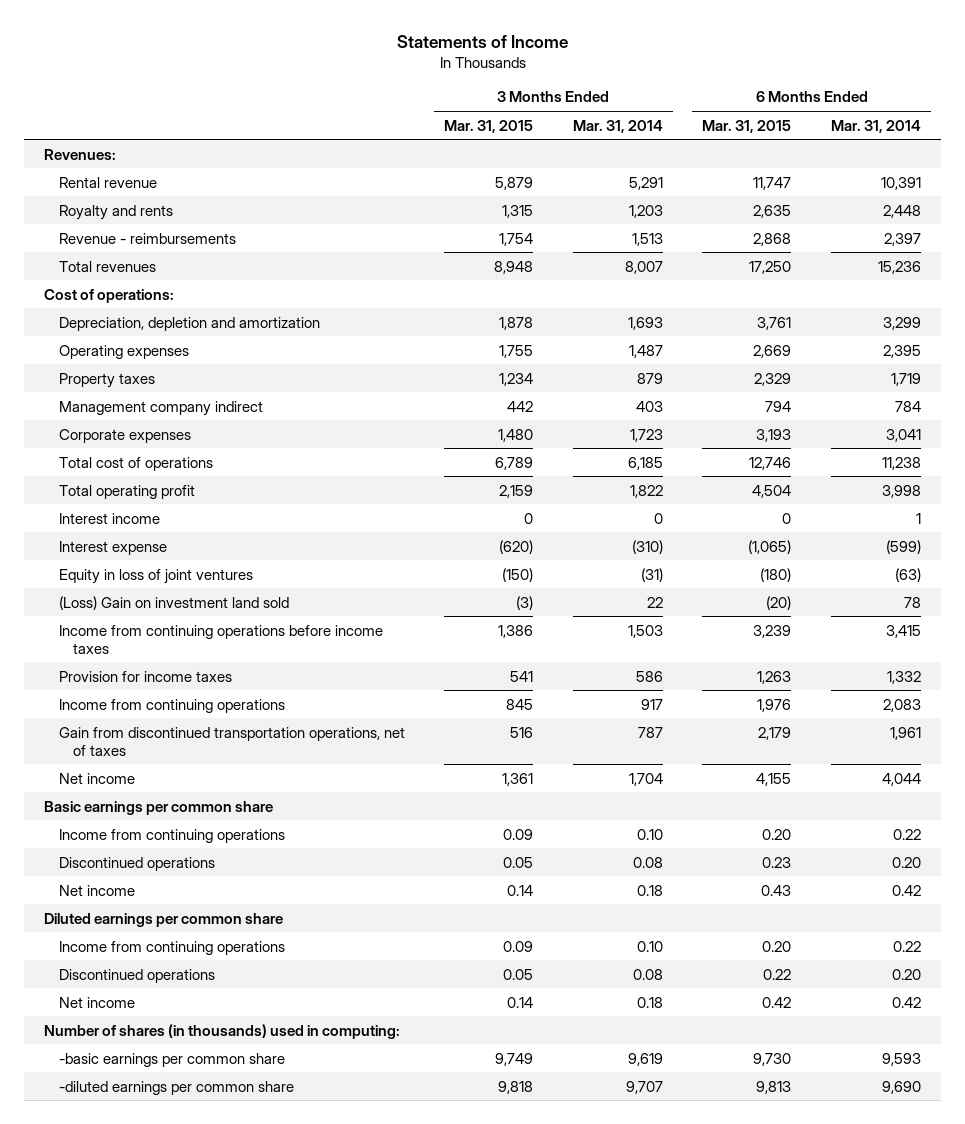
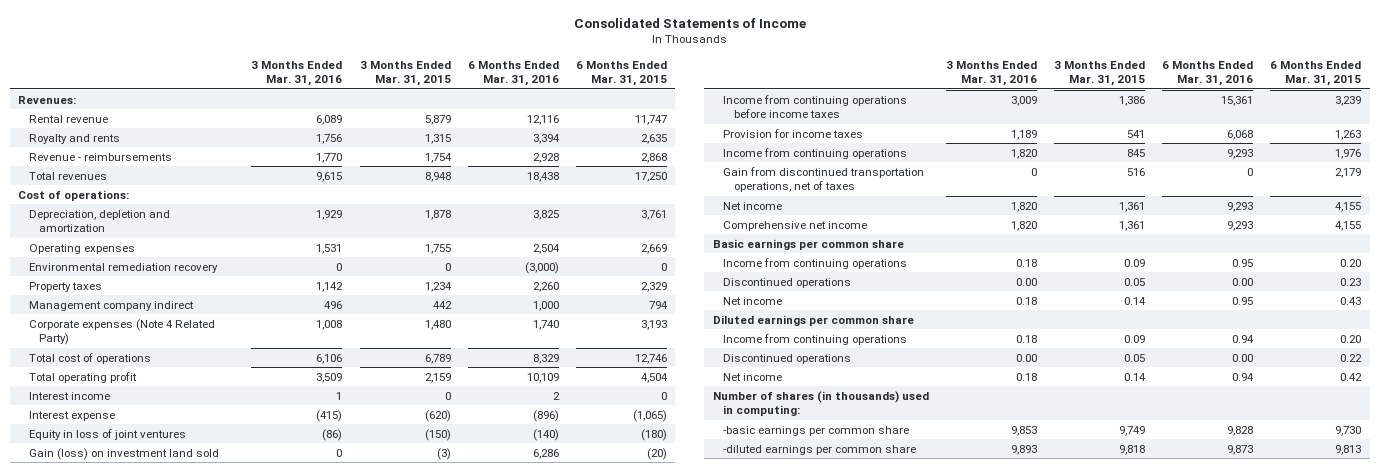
- Statements of Income
+ Consolidated Statements of Income
- | 3 Months Ended Mar. 31, 2015 | 3 Months Ended Mar. 31, 2014 | 6 Months Ended Mar. 31, 2015 | 6 Months Ended Mar. 31, 2014
+ | 3 Months Ended Mar. 31, 2016 | 3 Months Ended Mar. 31, 2015 | 6 Months Ended Mar. 31, 2016 | 6 Months Ended Mar. 31, 2015
+ Environmental remediation recovery | 0 | 0 | (3,000) | 0
- Corporate expenses | 1,480 | 1,723 | 3,193 | 3,041
+ Corporate expenses (Note 4 Related Party) | 1,008 | 1,480 | 1,740 | 3,193
- (Loss) Gain on investment land sold | (3) | 22 | (20) | 78
+ Gain (loss) on investment land sold | 0 | (3) | 6,286 | (20)
+ Comprehensive net income | 1,820 | 1,361 | 9,293 | 4,155

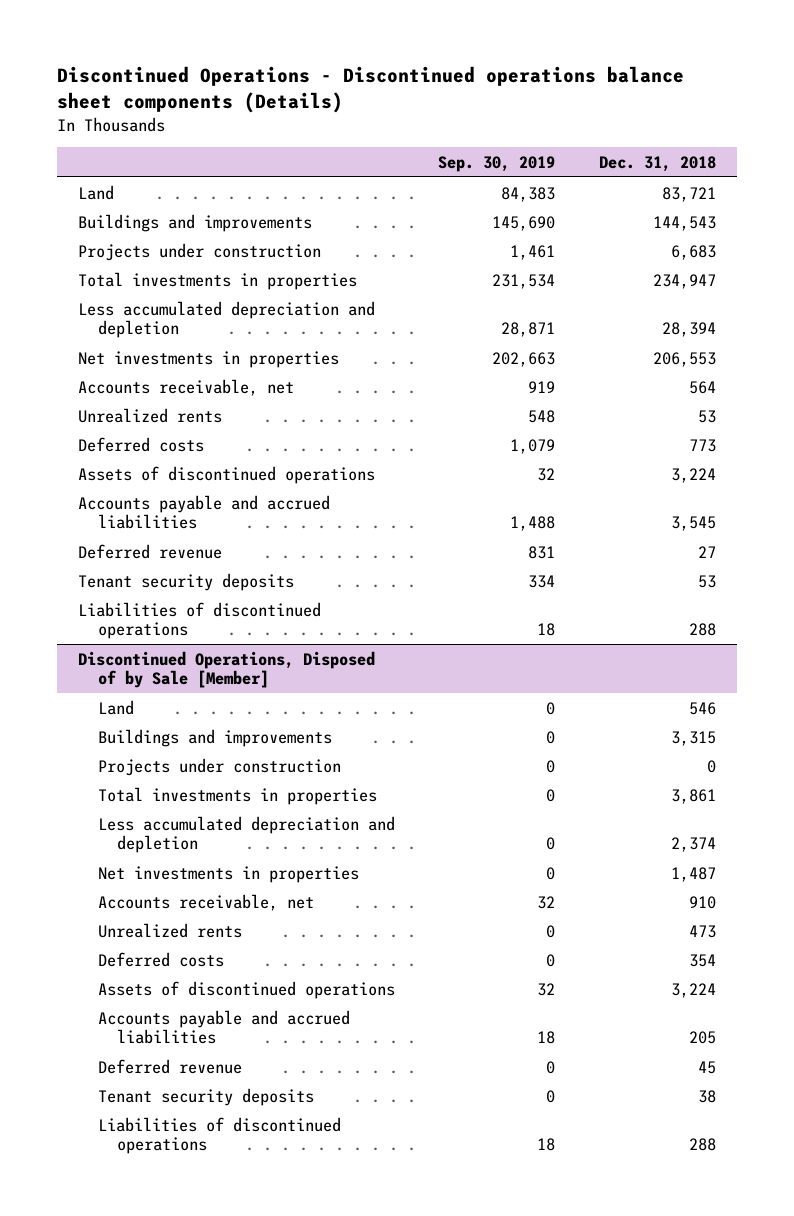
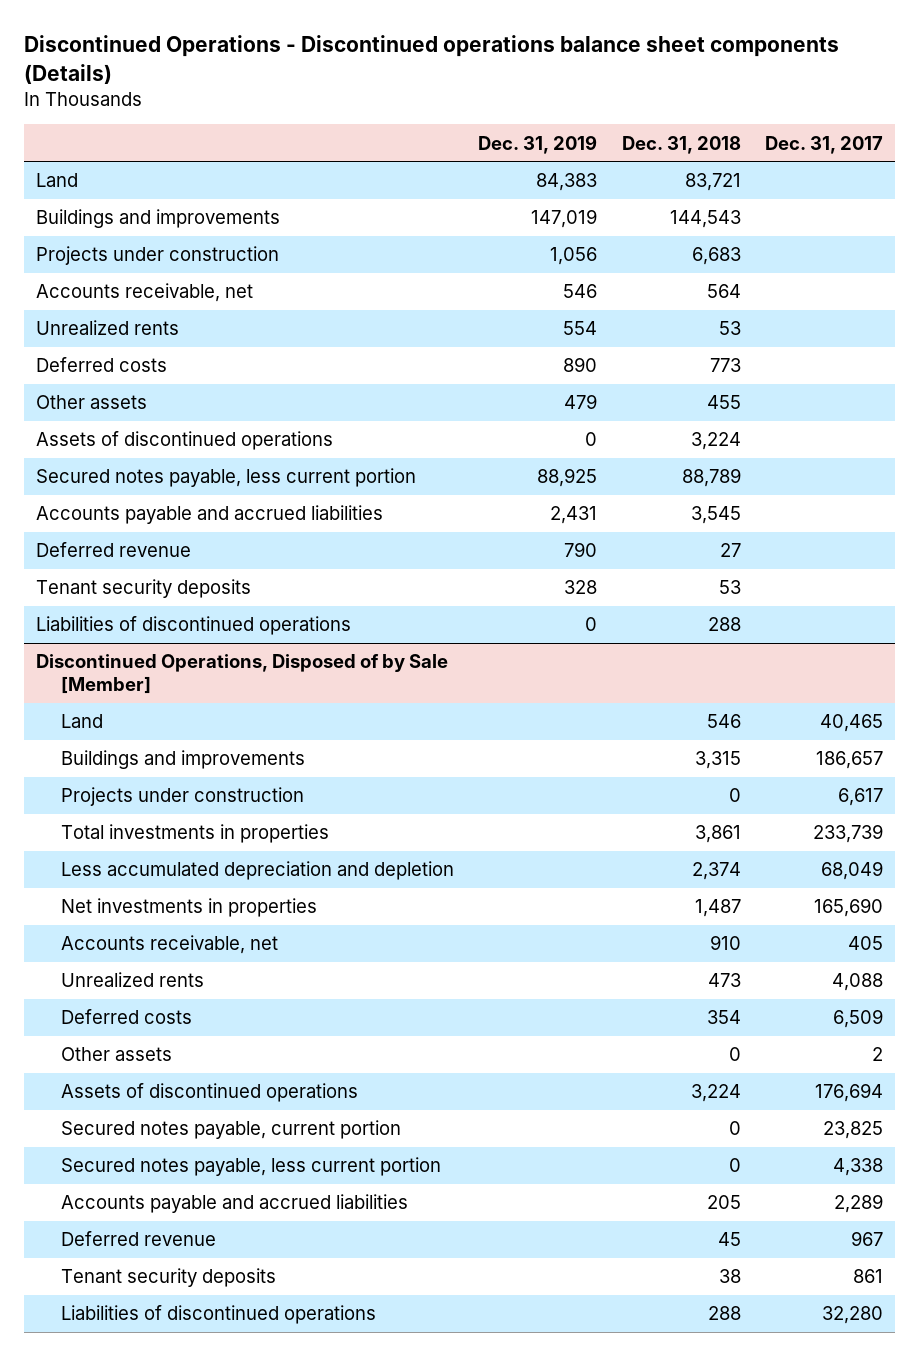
- | Sep. 30, 2019 | Dec. 31, 2018
+ | Dec. 31, 2019 | Dec. 31, 2018 | Dec. 31, 2017
- Total investments in properties | 231,534 | 234,947
- Less accumulated depreciation and depletion | 28,871 | 28,394
- Net investments in properties | 202,663 | 206,553
+ Other assets | 479 | 455 |
+ Secured notes payable, less current portion | 88,925 | 88,789 |
@ Discontinued Operations, Disposed of by Sale [Member]
+ Other assets | | 0 | 2
+ Secured notes payable, current portion | | 0 | 23,825
+ Secured notes payable, less current portion | | 0 | 4,338

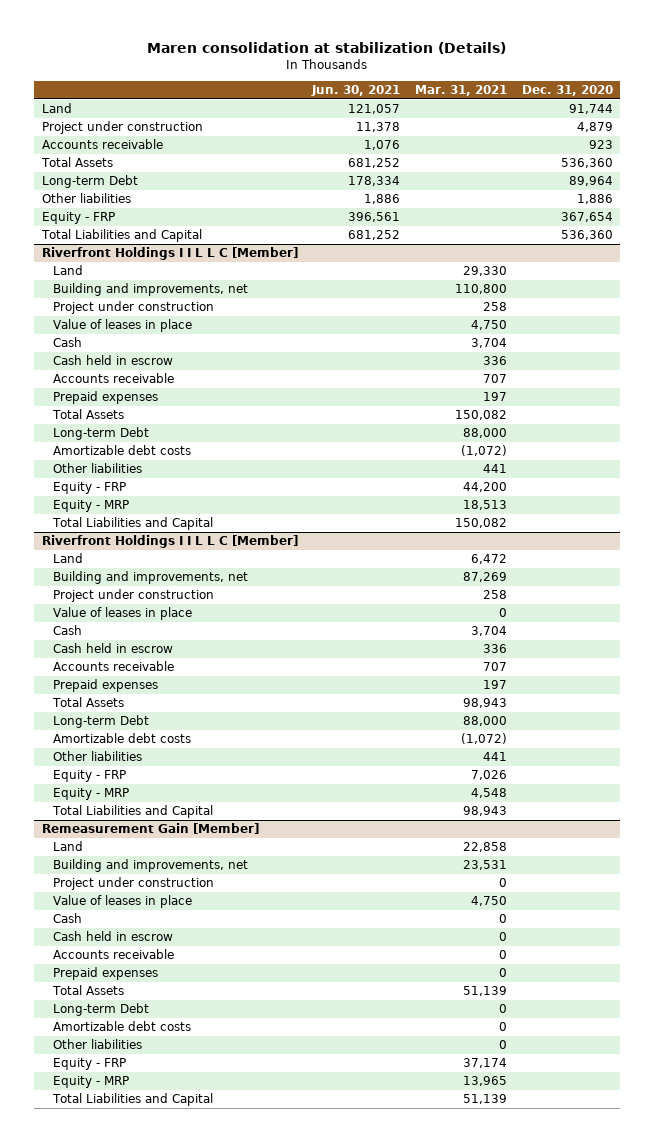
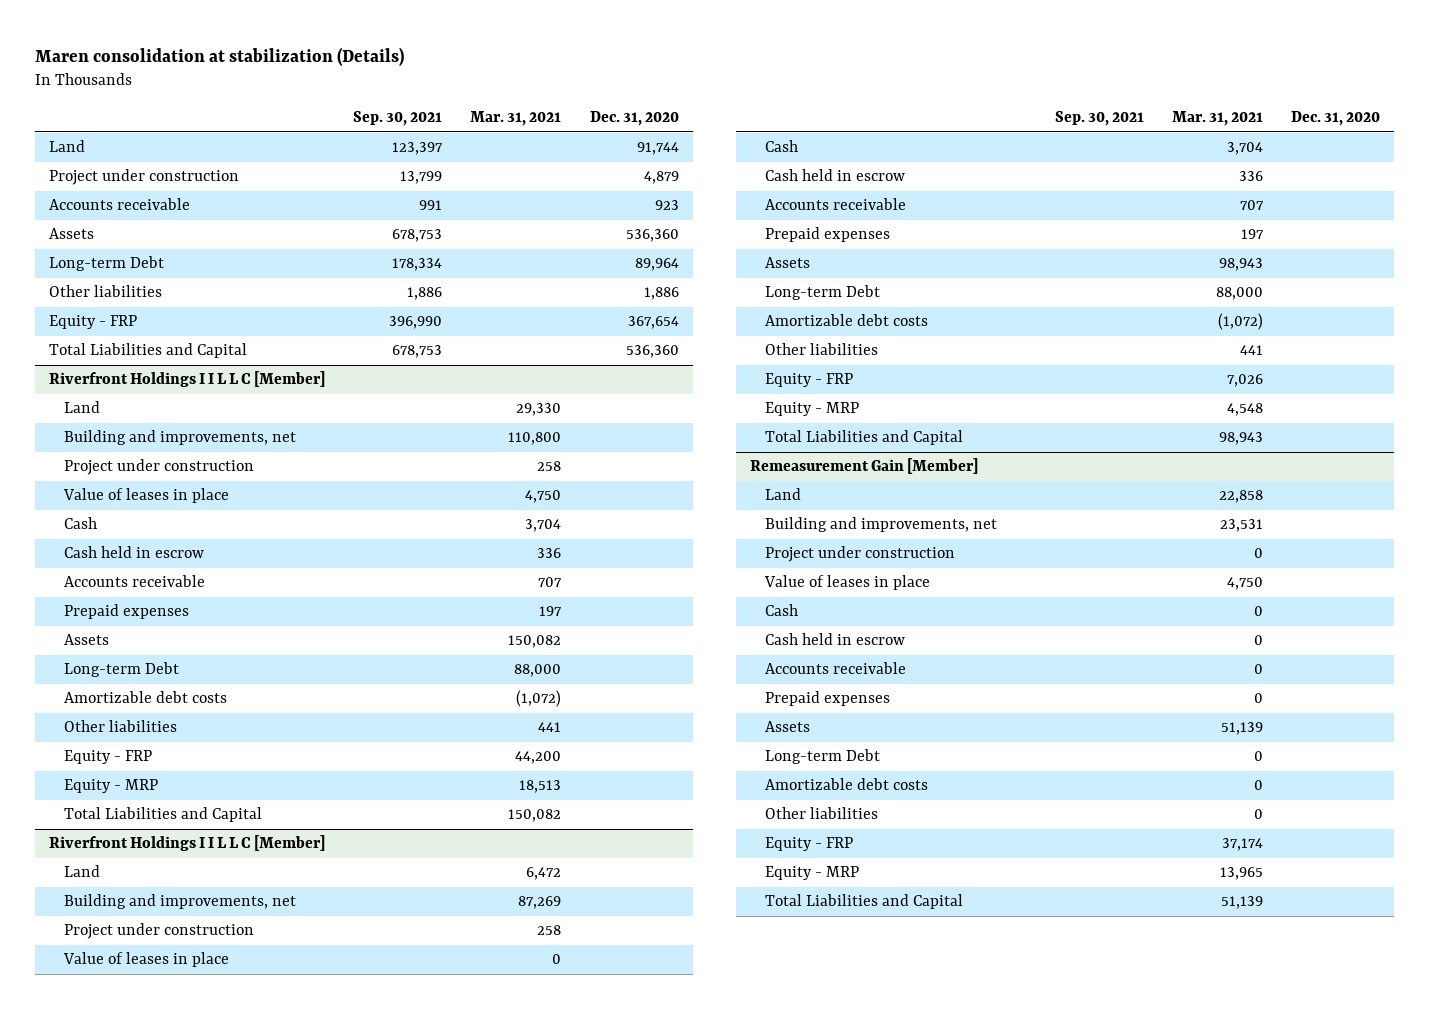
- | Jun. 30, 2021 | Mar. 31, 2021 | Dec. 31, 2020
+ | Sep. 30, 2021 | Mar. 31, 2021 | Dec. 31, 2020
- Total Assets | 681,252 | | 536,360
+ Assets | 678,753 | | 536,360
@ Riverfront Holdings I I L L C [Member]
- Total Assets | | 150,082 |
+ Assets | | 150,082 |
- Total Assets | | 98,943 |
+ Assets | | 98,943 |
@ Remeasurement Gain [Member]
- Total Assets | | 51,139 |
+ Assets | | 51,139 |

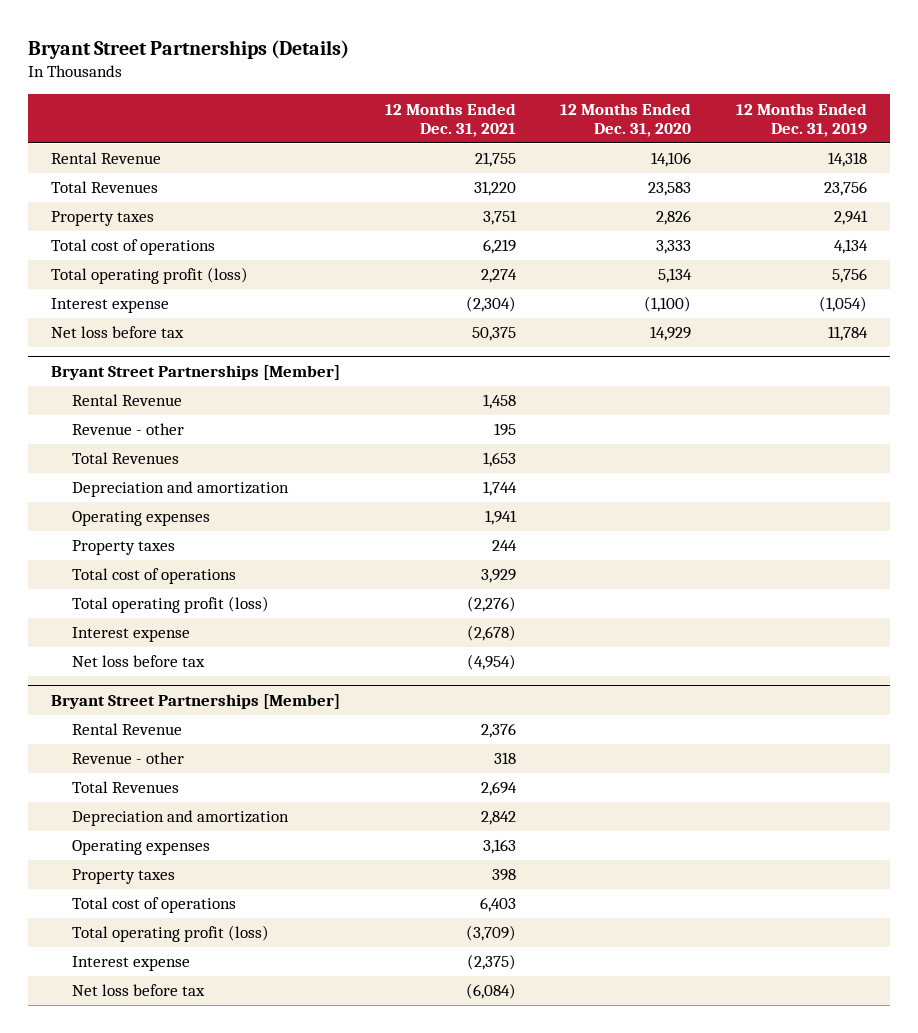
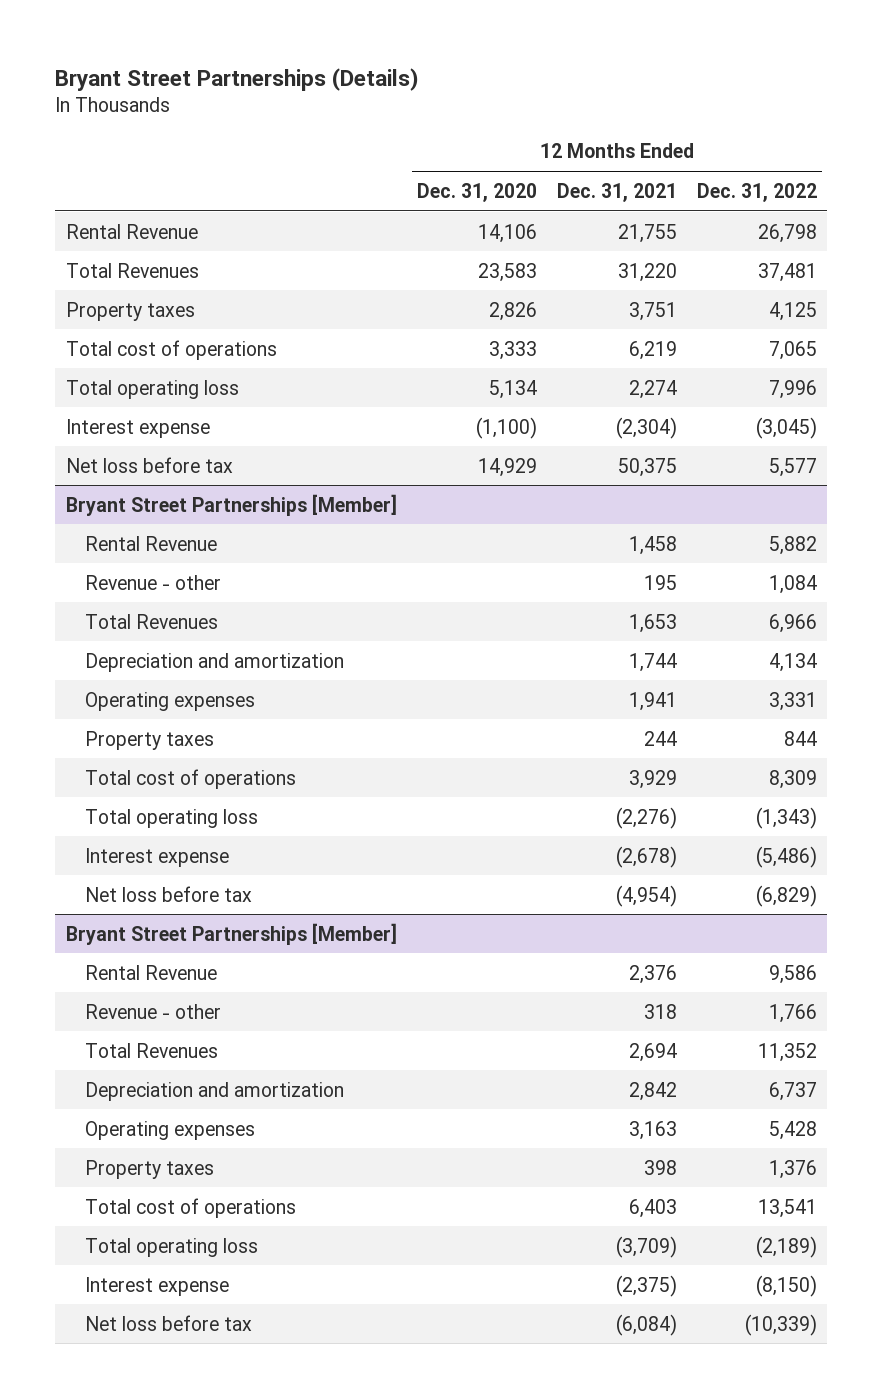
- | 12 Months Ended Dec. 31, 2021 | 12 Months Ended Dec. 31, 2020 | 12 Months Ended Dec. 31, 2019
+ | 12 Months Ended Dec. 31, 2020 | 12 Months Ended Dec. 31, 2021 | 12 Months Ended Dec. 31, 2022
- Total operating profit (loss) | 2,274 | 5,134 | 5,756
+ Total operating loss | 5,134 | 2,274 | 7,996
@ Bryant Street Partnerships [Member]
- Total operating profit (loss) | (2,276) | |
+ Total operating loss | | (2,276) | (1,343)
- Total operating profit (loss) | (3,709) | |
+ Total operating loss | | (3,709) | (2,189)

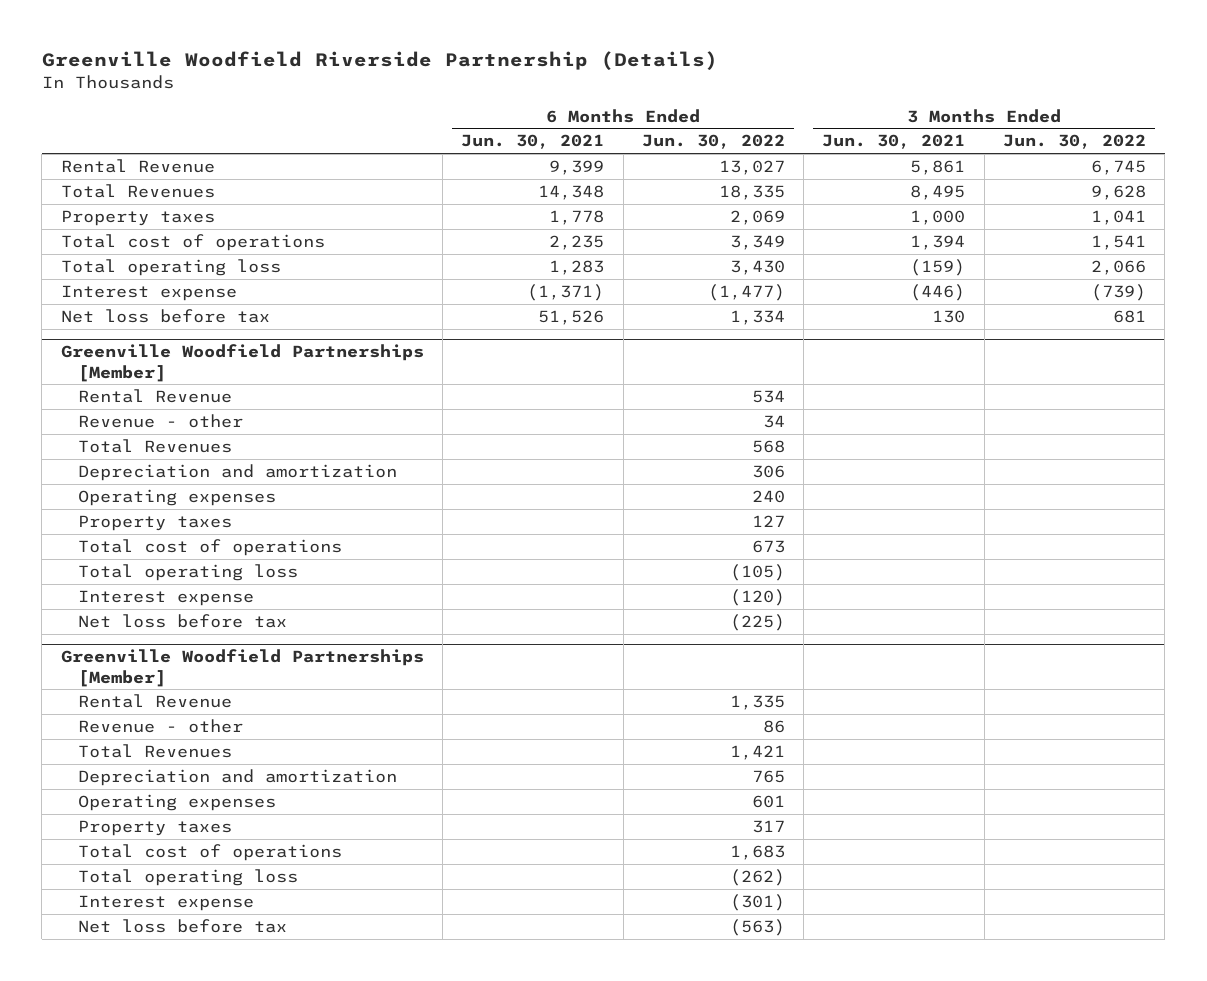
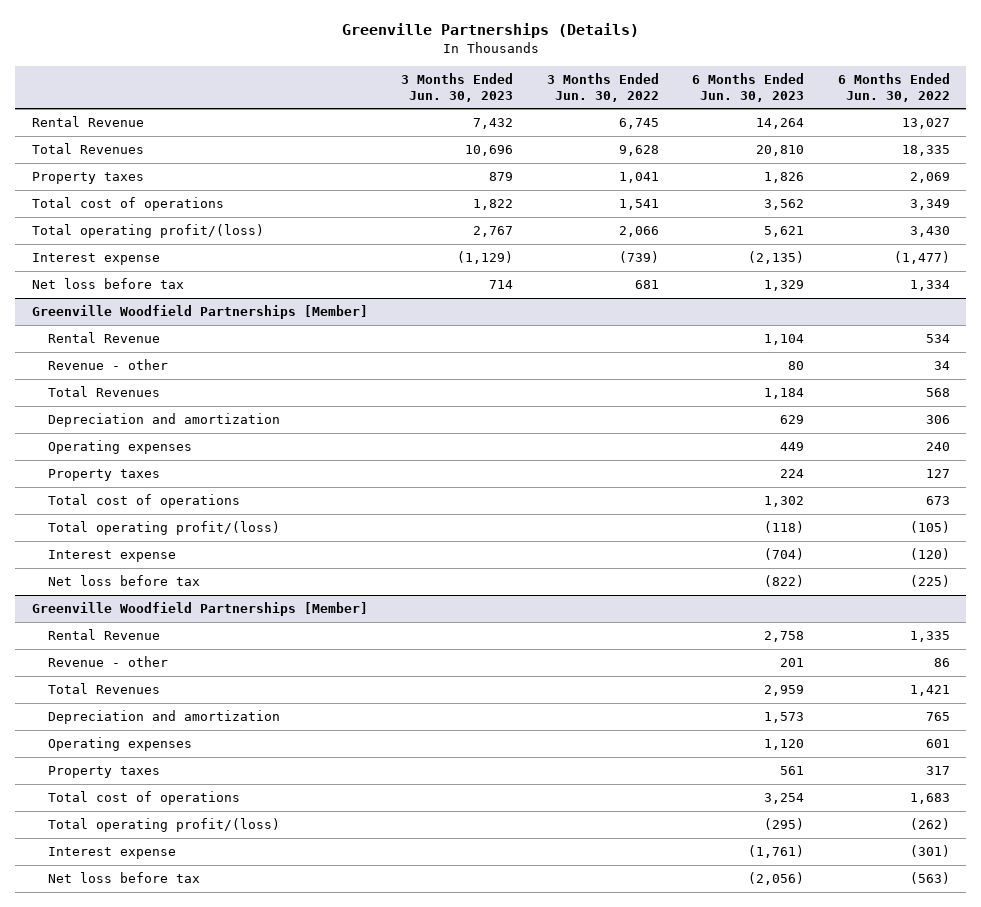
- Greenville Woodfield Riverside Partnership (Details)
+ Greenville Partnerships (Details)
- | 6 Months Ended Jun. 30, 2021 | 6 Months Ended Jun. 30, 2022 | 3 Months Ended Jun. 30, 2021 | 3 Months Ended Jun. 30, 2022
+ | 3 Months Ended Jun. 30, 2023 | 3 Months Ended Jun. 30, 2022 | 6 Months Ended Jun. 30, 2023 | 6 Months Ended Jun. 30, 2022
- Total operating loss | 1,283 | 3,430 | (159) | 2,066
+ Total operating profit/(loss) | 2,767 | 2,066 | 5,621 | 3,430
@ Greenville Woodfield Partnerships [Member]
- Total operating loss | | (105) | |
+ Total operating profit/(loss) | | | (118) | (105)
- Total operating loss | | (262) | |
+ Total operating profit/(loss) | | | (295) | (262)

